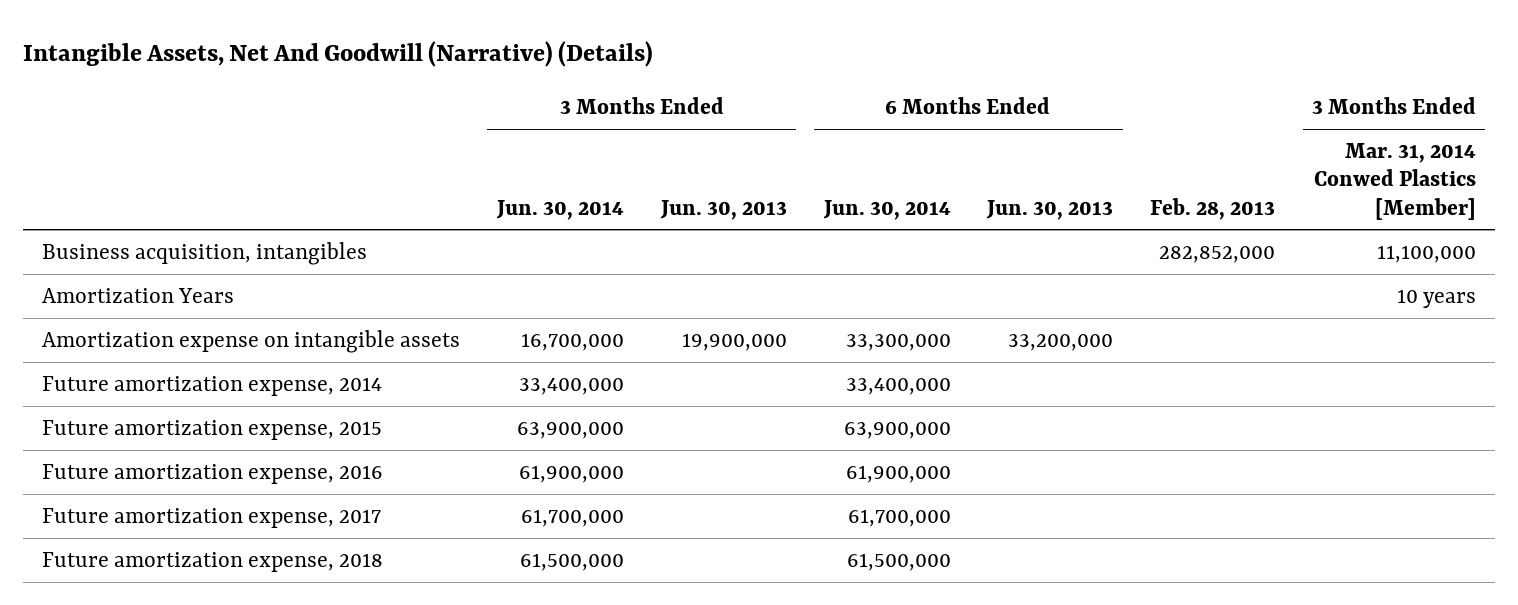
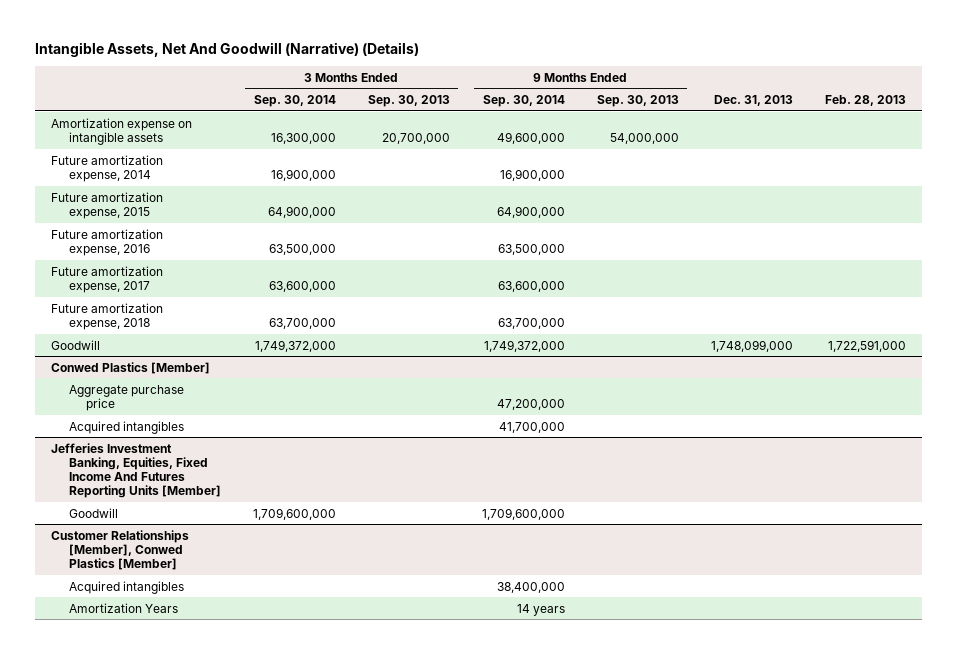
- | 3 Months Ended Jun. 30, 2014 | 3 Months Ended Jun. 30, 2013 | 6 Months Ended Jun. 30, 2014 | 6 Months Ended Jun. 30, 2013 | Feb. 28, 2013 | 3 Months Ended Mar. 31, 2014 Conwed Plastics [Member]
+ | 3 Months Ended Sep. 30, 2014 | 3 Months Ended Sep. 30, 2013 | 9 Months Ended Sep. 30, 2014 | 9 Months Ended Sep. 30, 2013 | Dec. 31, 2013 | Feb. 28, 2013
- Business acquisition, intangibles | | | | | 282,852,000 | 11,100,000
- Amortization Years | | | | | | 10 years
+ Goodwill | 1,749,372,000 | | 1,749,372,000 | | 1,748,099,000 | 1,722,591,000
+ Conwed Plastics [Member]
+ Aggregate purchase price | | | 47,200,000 | | |
+ Acquired intangibles | | | 41,700,000 | | |
+ Jefferies Investment Banking, Equities, Fixed Income And Futures Reporting Units [Member]
+ Goodwill | 1,709,600,000 | | 1,709,600,000 | | |
+ Customer Relationships [Member], Conwed Plastics [Member]
+ Acquired intangibles | | | 38,400,000 | | |
+ Amortization Years | | | 14 years | | |

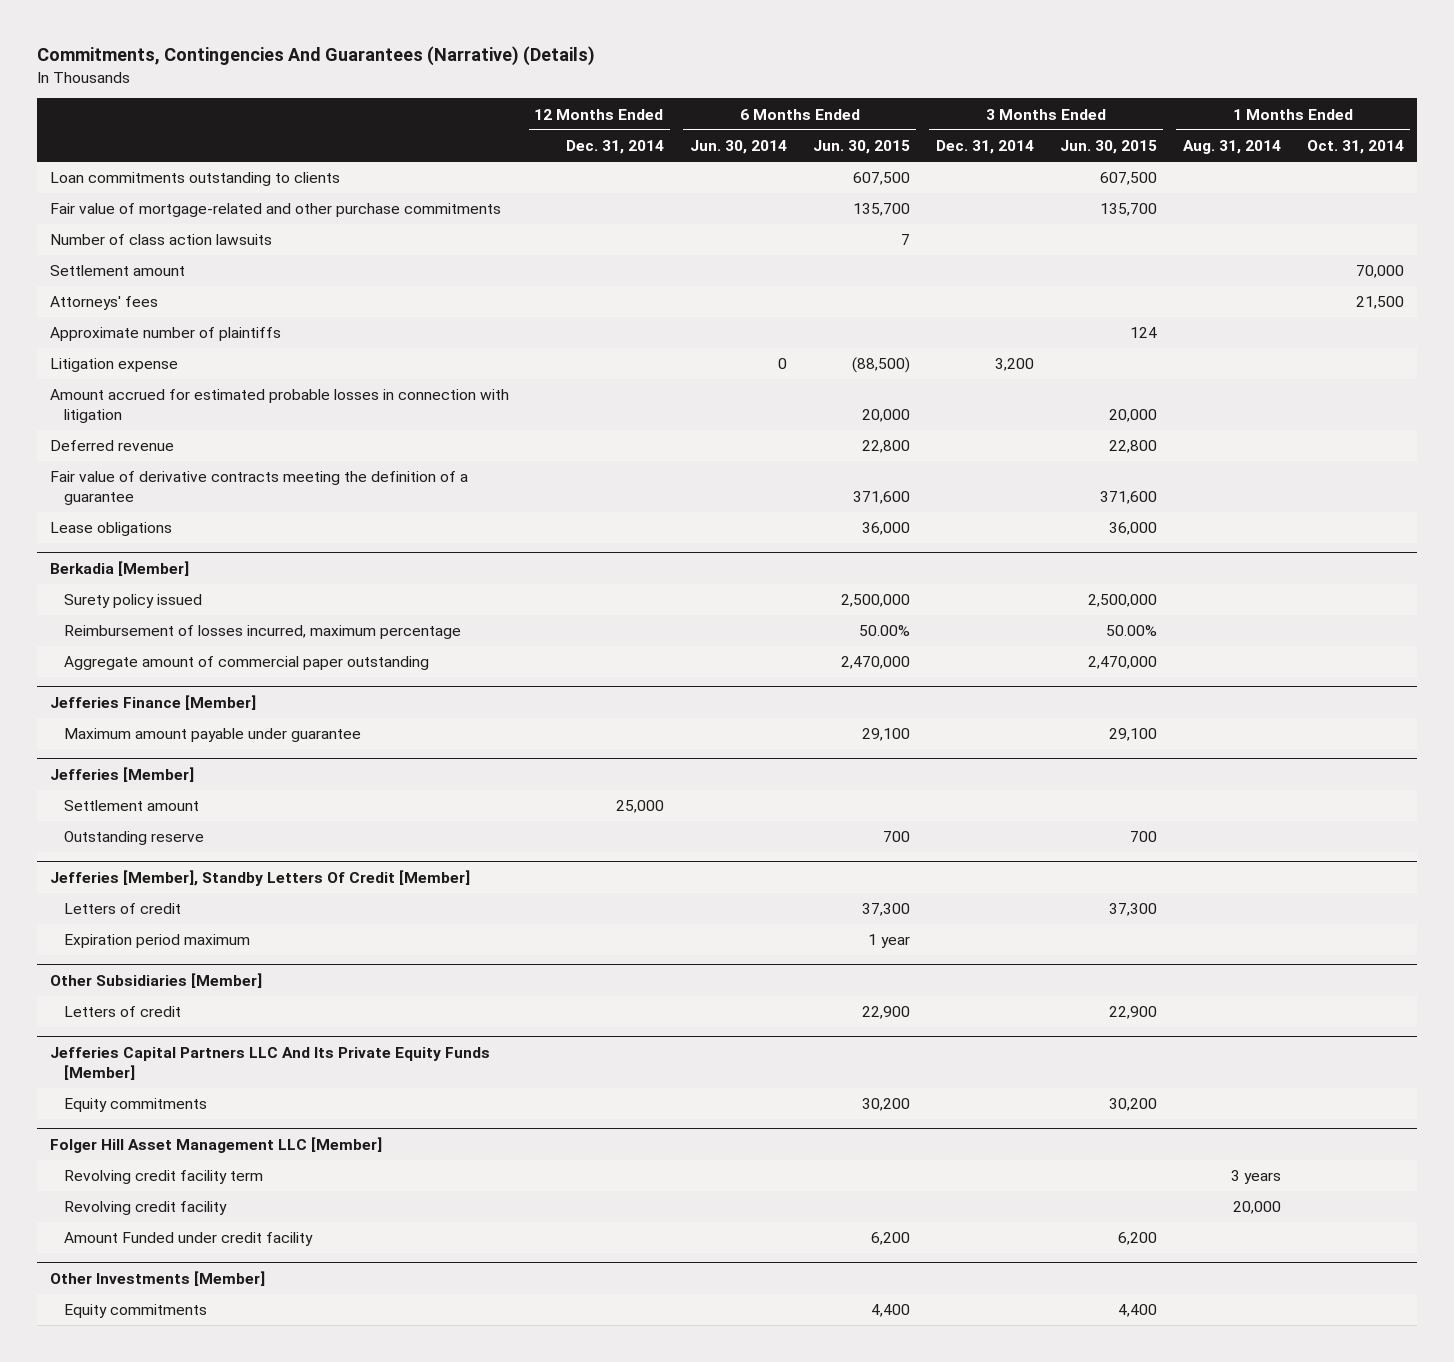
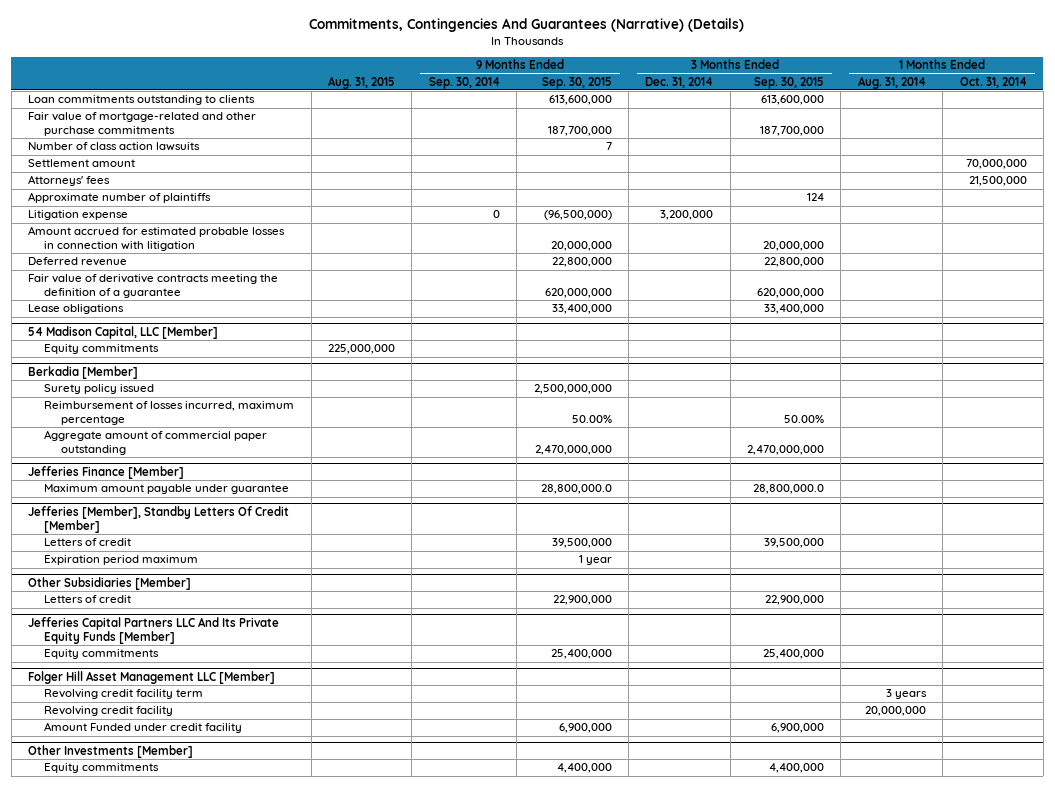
- | 12 Months Ended Dec. 31, 2014 | 6 Months Ended Jun. 30, 2014 | 6 Months Ended Jun. 30, 2015 | 3 Months Ended Dec. 31, 2014 | 3 Months Ended Jun. 30, 2015 | 1 Months Ended Aug. 31, 2014 | 1 Months Ended Oct. 31, 2014
+ | Aug. 31, 2015 | 9 Months Ended Sep. 30, 2014 | 9 Months Ended Sep. 30, 2015 | 3 Months Ended Dec. 31, 2014 | 3 Months Ended Sep. 30, 2015 | 1 Months Ended Aug. 31, 2014 | 1 Months Ended Oct. 31, 2014
- Settlement amount | | | | | | | 70,000
- Attorneys' fees | | | | | | | 21,500
+ Settlement amount | | | | | | | 70,000,000
+ Attorneys' fees | | | | | | | 21,500,000
- Litigation expense | | 0 | (88,500) | 3,200 | | |
+ Litigation expense | | 0 | (96,500,000) | 3,200,000 | | |
+ 54 Madison Capital, LLC [Member]
+ Equity commitments | 225,000,000 | | | | | |
- Jefferies [Member]
- Settlement amount | 25,000 | | | | | |
- Outstanding reserve | | | 700 | | 700 | |
@ Folger Hill Asset Management LLC [Member]
- Revolving credit facility | | | | | | 20,000 |
+ Revolving credit facility | | | | | | 20,000,000 |

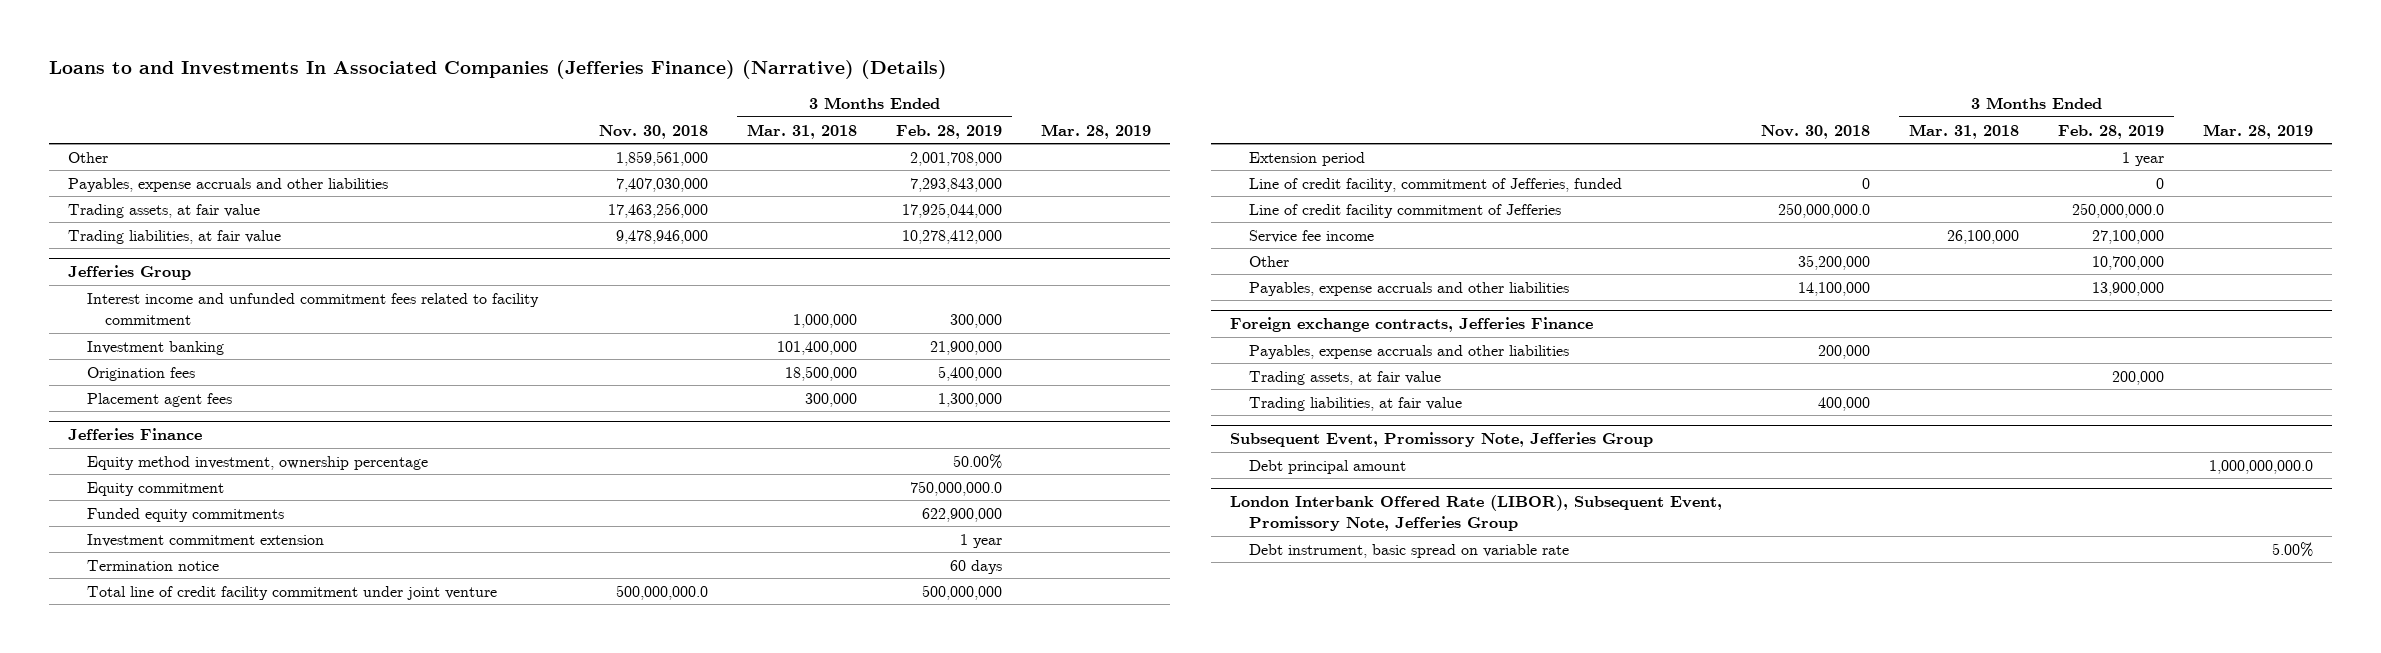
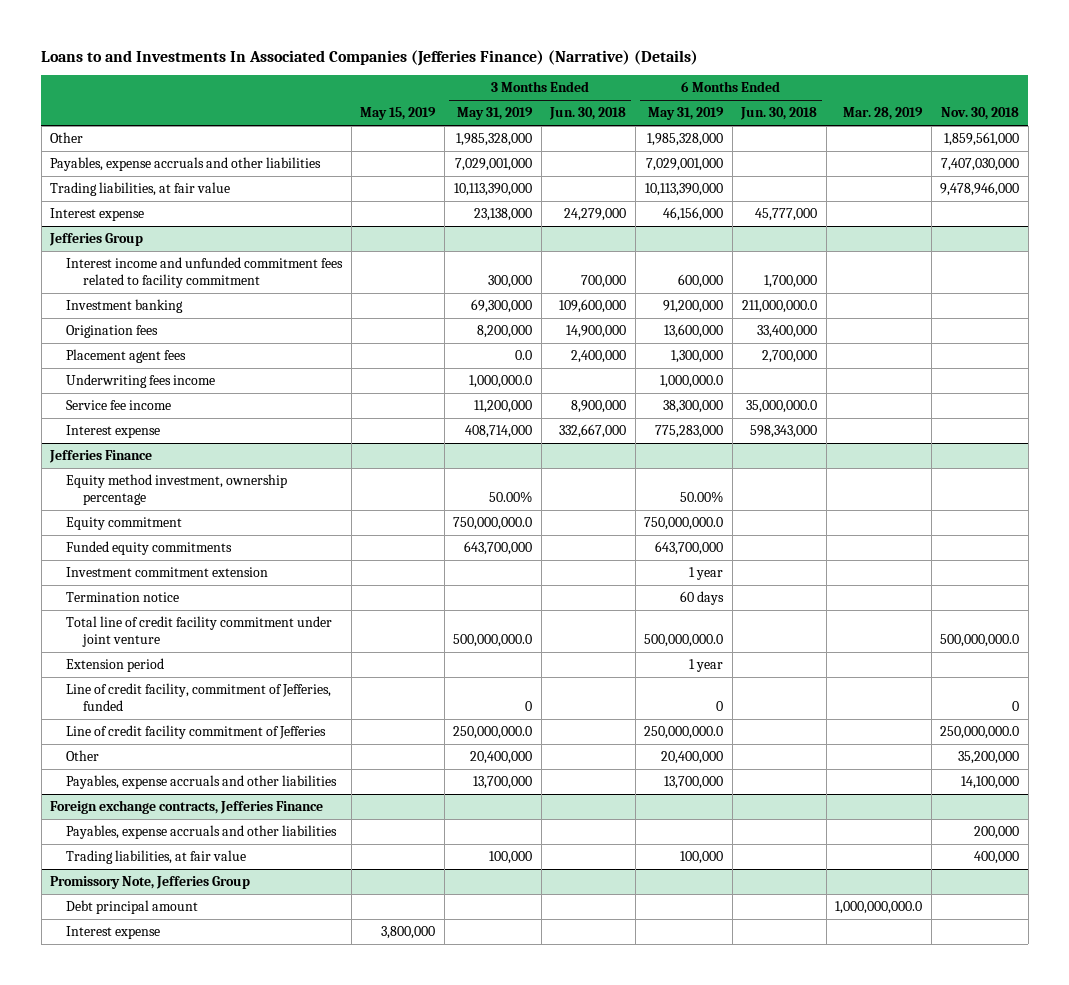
- | Nov. 30, 2018 | 3 Months Ended Mar. 31, 2018 | 3 Months Ended Feb. 28, 2019 | Mar. 28, 2019
+ | May 15, 2019 | 3 Months Ended May 31, 2019 | 3 Months Ended Jun. 30, 2018 | 6 Months Ended May 31, 2019 | 6 Months Ended Jun. 30, 2018 | Mar. 28, 2019 | Nov. 30, 2018
- Trading assets, at fair value | 17,463,256,000 | | 17,925,044,000 |
+ Interest expense | | 23,138,000 | 24,279,000 | 46,156,000 | 45,777,000 | |
@ Jefferies Group
+ Underwriting fees income | | 1,000,000.0 | | 1,000,000.0 | | |
+ Service fee income | | 11,200,000 | 8,900,000 | 38,300,000 | 35,000,000.0 | |
+ Interest expense | | 408,714,000 | 332,667,000 | 775,283,000 | 598,343,000 | |
@ Jefferies Finance
- Service fee income | | 26,100,000 | 27,100,000 |
@ Foreign exchange contracts, Jefferies Finance
- Trading assets, at fair value | | | 200,000 |
- Subsequent Event, Promissory Note, Jefferies Group
+ Promissory Note, Jefferies Group
- London Interbank Offered Rate (LIBOR), Subsequent Event, Promissory Note, Jefferies Group
- Debt instrument, basic spread on variable rate | | | | 5.00%
+ Interest expense | 3,800,000 | | | | | |

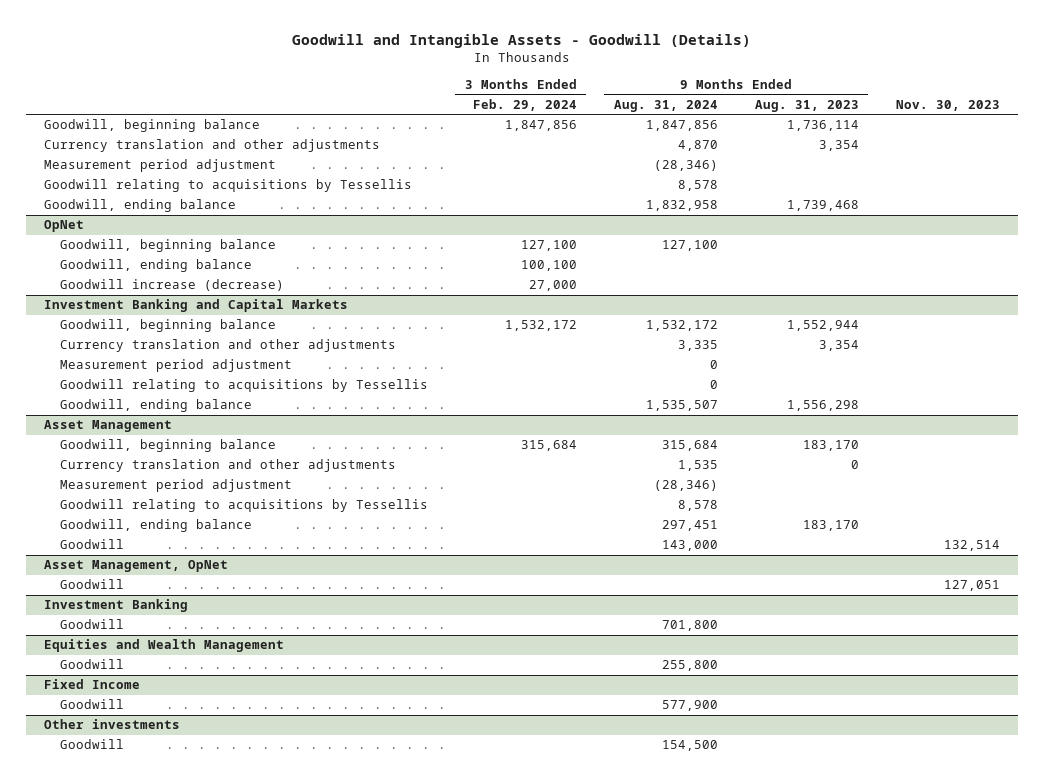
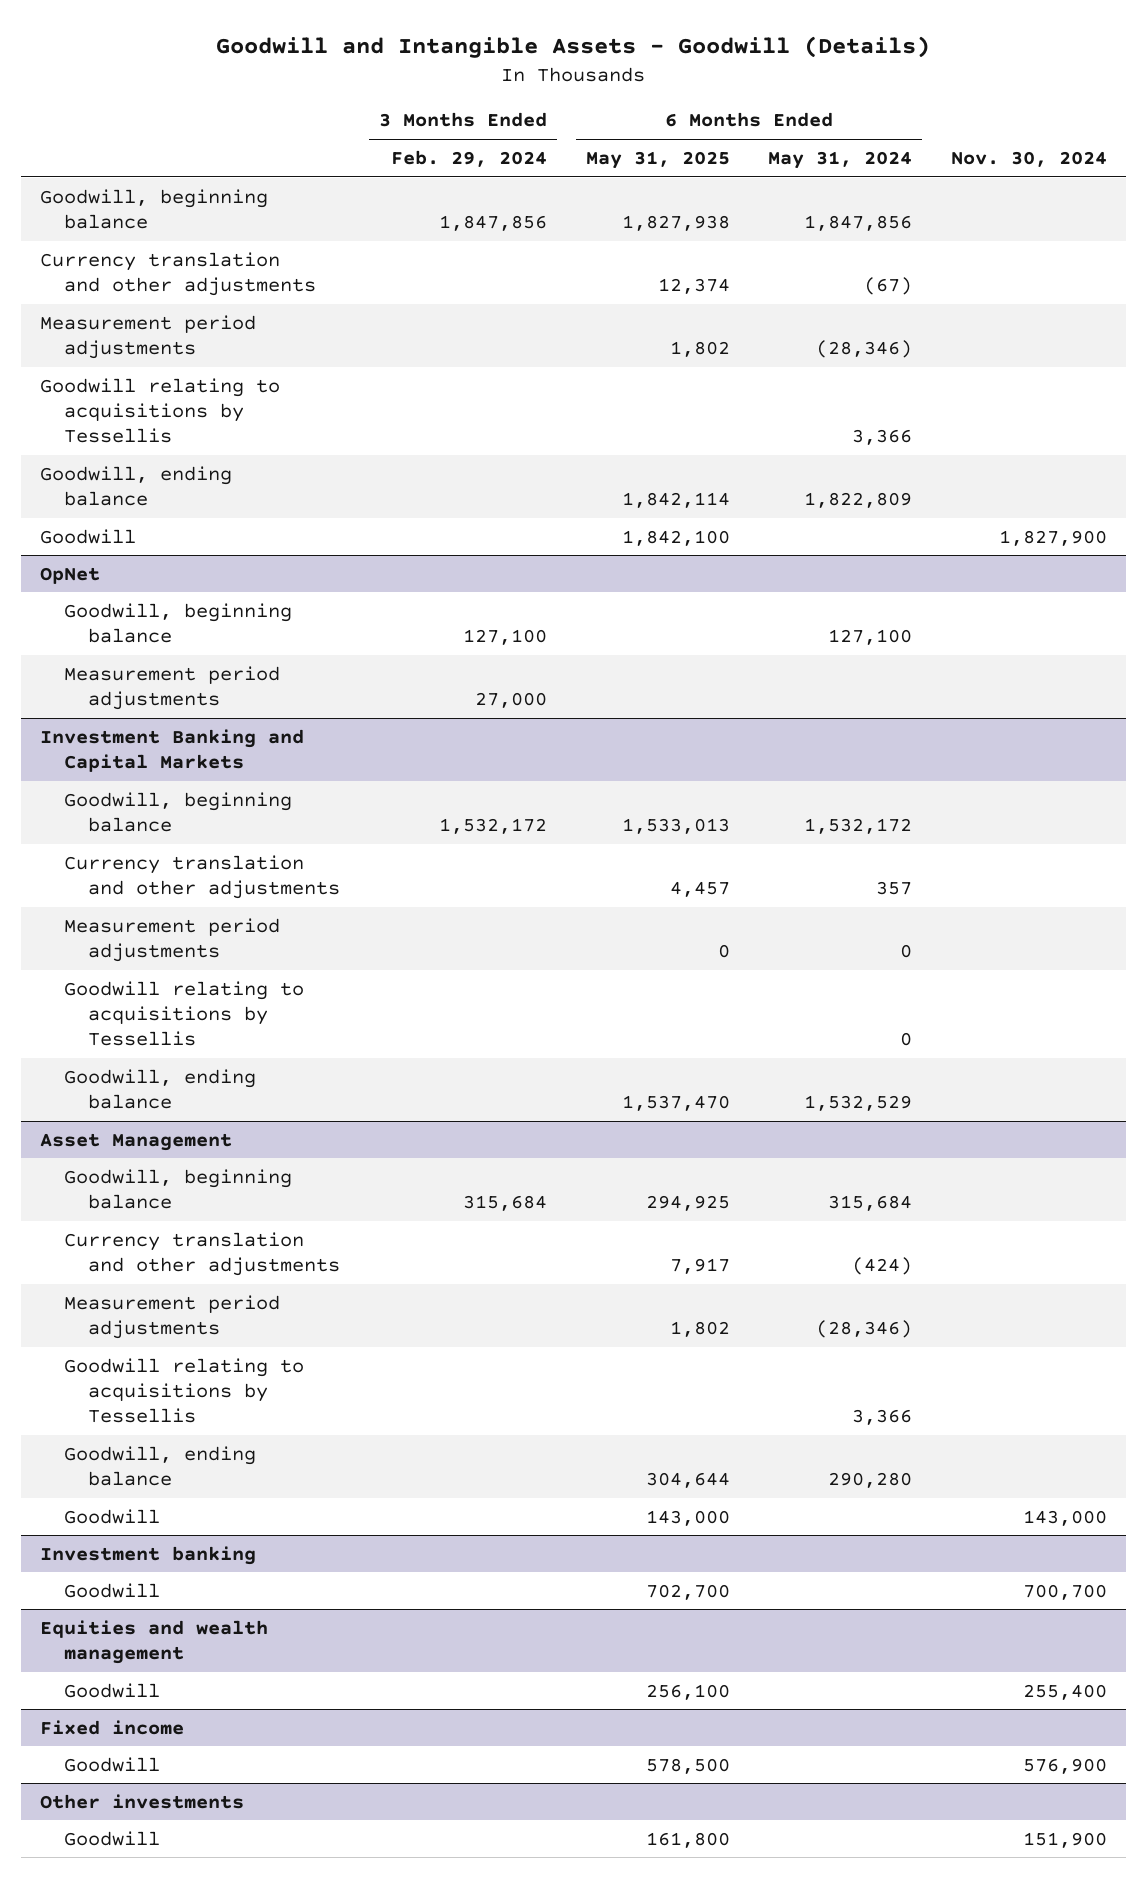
- | 3 Months Ended Feb. 29, 2024 | 9 Months Ended Aug. 31, 2024 | 9 Months Ended Aug. 31, 2023 | Nov. 30, 2023
+ | 3 Months Ended Feb. 29, 2024 | 6 Months Ended May 31, 2025 | 6 Months Ended May 31, 2024 | Nov. 30, 2024
- Measurement period adjustment | | (28,346) | |
+ Measurement period adjustments | | 1,802 | (28,346) |
+ Goodwill | | 1,842,100 | | 1,827,900
@ OpNet
- Goodwill, ending balance | 100,100 | | |
- Goodwill increase (decrease) | 27,000 | | |
+ Measurement period adjustments | 27,000 | | |
@ Investment Banking and Capital Markets
- Measurement period adjustment | | 0 | |
+ Measurement period adjustments | | 0 | 0 |
@ Asset Management
- Measurement period adjustment | | (28,346) | |
+ Measurement period adjustments | | 1,802 | (28,346) |
- Asset Management, OpNet
- Goodwill | | | | 127,051
- Investment Banking
+ Investment banking
- Equities and Wealth Management
+ Equities and wealth management
- Fixed Income
+ Fixed income

